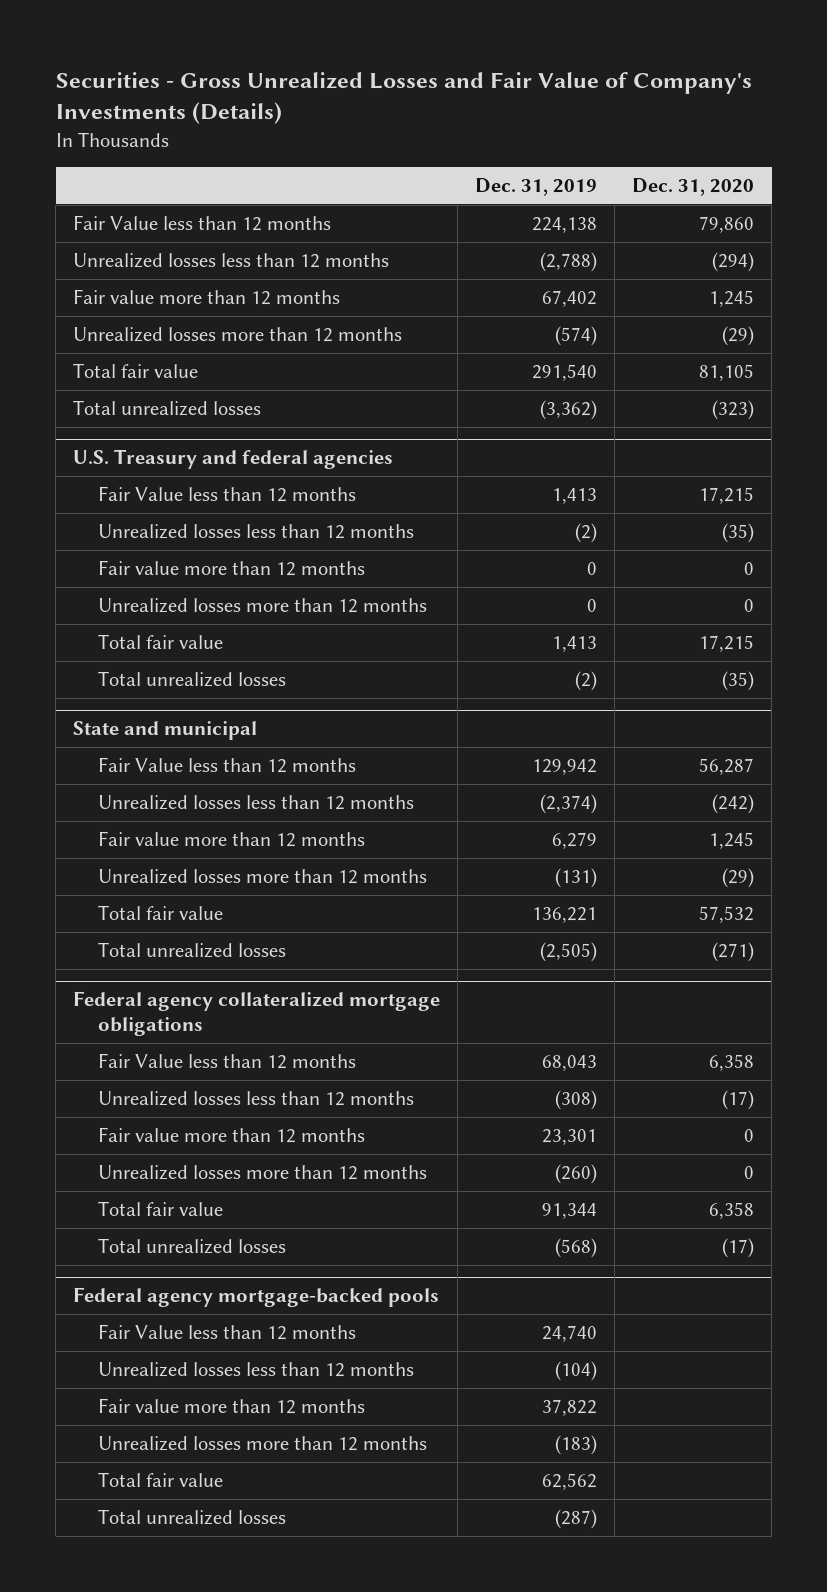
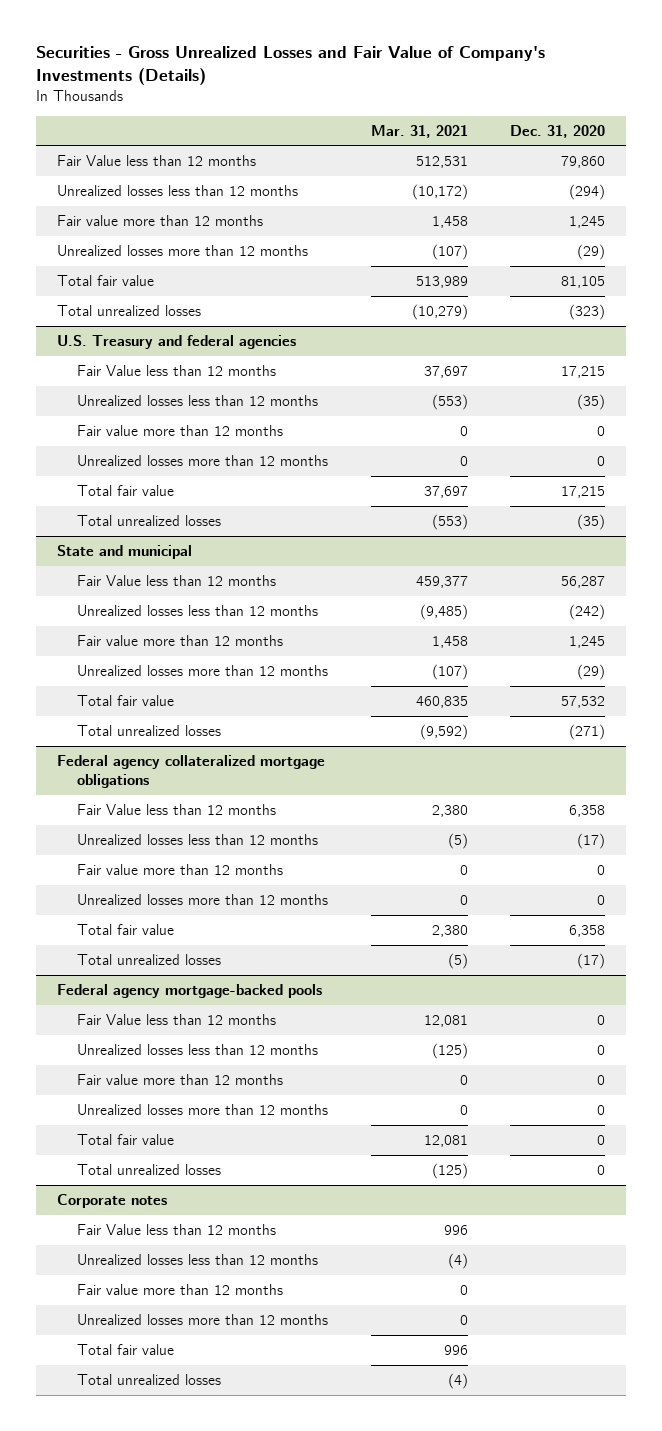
- | Dec. 31, 2019 | Dec. 31, 2020
+ | Mar. 31, 2021 | Dec. 31, 2020
@ Federal agency mortgage-backed pools
+ Fair Value less than 12 months | 12,081 | 0
+ Unrealized losses less than 12 months | (125) | 0
+ Fair value more than 12 months | 0 | 0
+ Unrealized losses more than 12 months | 0 | 0
+ Total fair value | 12,081 | 0
+ Total unrealized losses | (125) | 0
+ Corporate notes

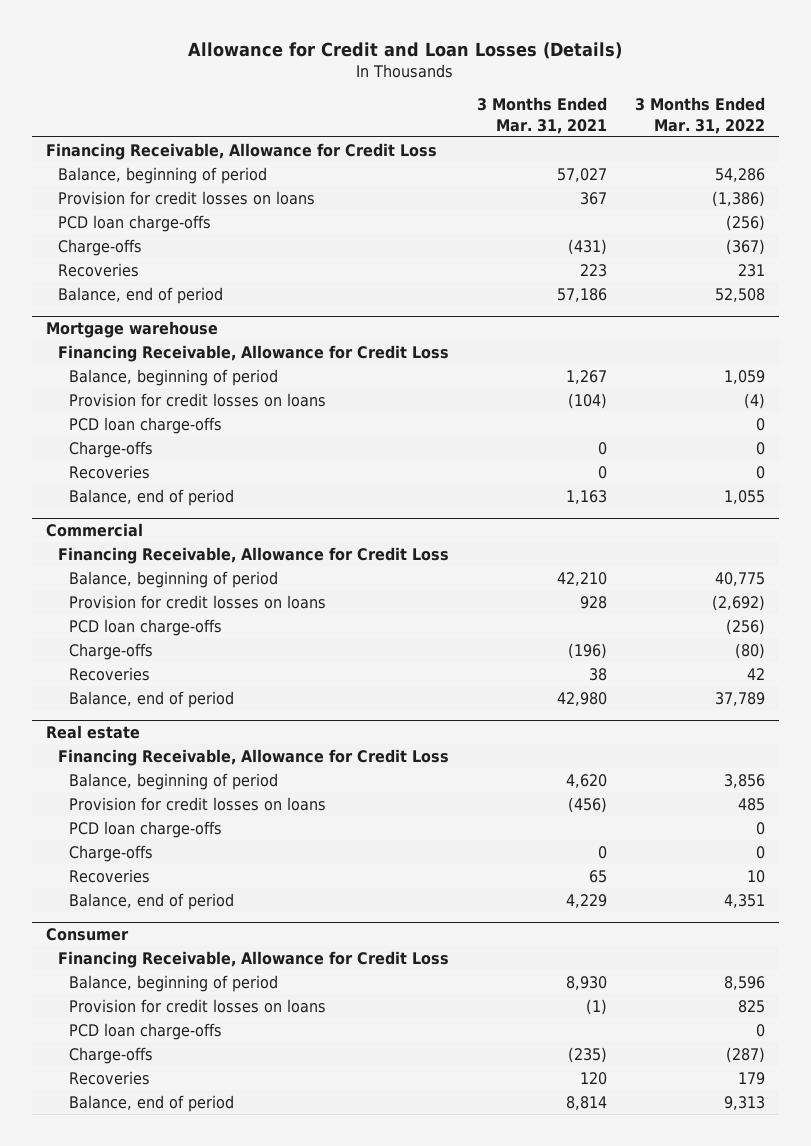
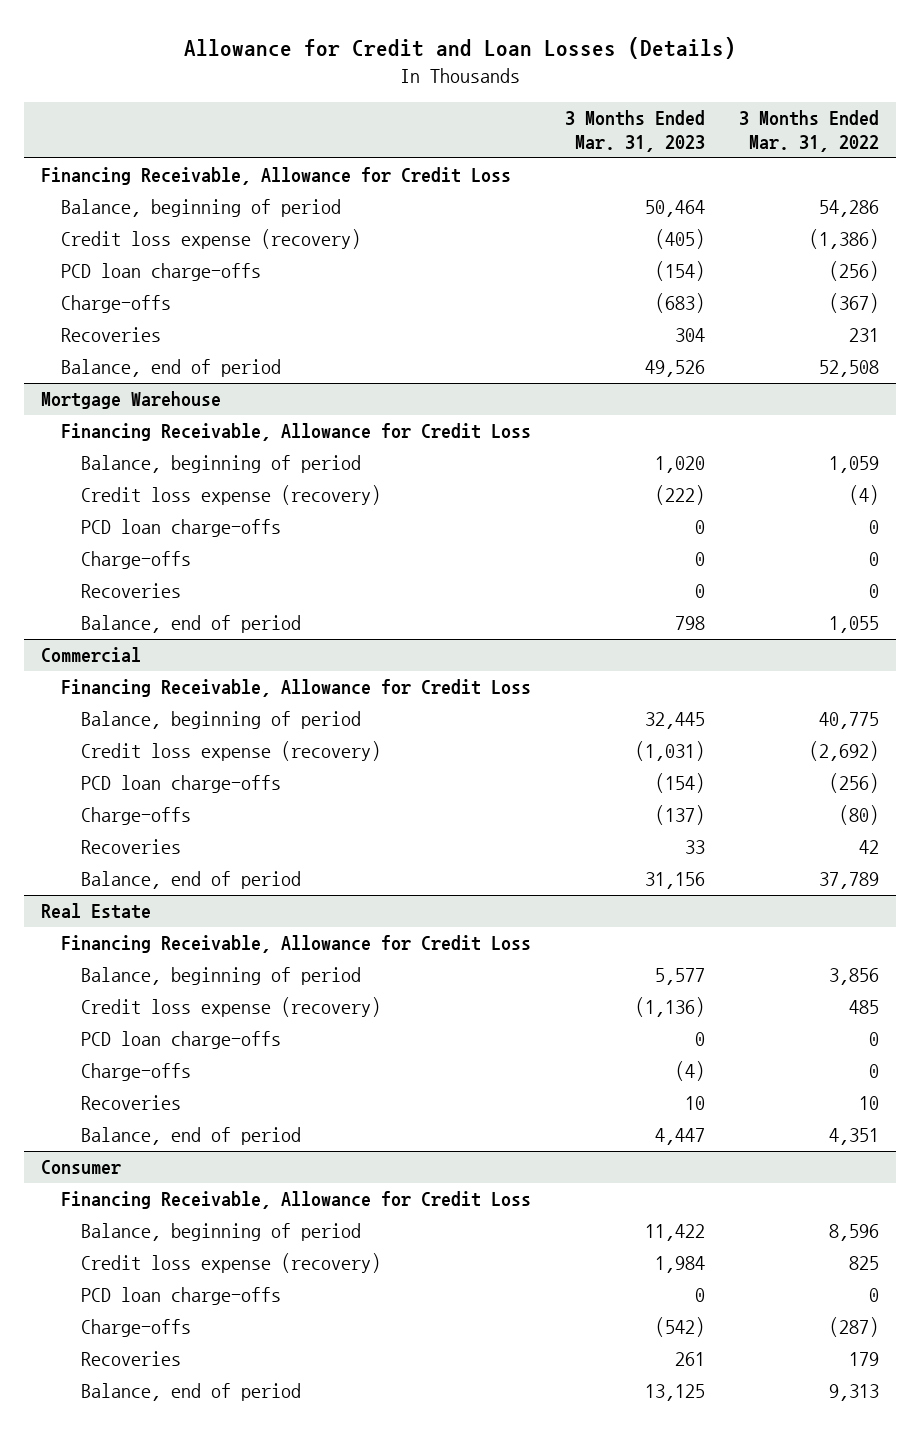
- | 3 Months Ended Mar. 31, 2021 | 3 Months Ended Mar. 31, 2022
+ | 3 Months Ended Mar. 31, 2023 | 3 Months Ended Mar. 31, 2022
- Provision for credit losses on loans | 367 | (1,386)
+ Credit loss expense (recovery) | (405) | (1,386)
- Mortgage warehouse
+ Mortgage Warehouse
- Provision for credit losses on loans | (104) | (4)
+ Credit loss expense (recovery) | (222) | (4)
@ Commercial
- Provision for credit losses on loans | 928 | (2,692)
+ Credit loss expense (recovery) | (1,031) | (2,692)
- Real estate
+ Real Estate
- Provision for credit losses on loans | (456) | 485
+ Credit loss expense (recovery) | (1,136) | 485
@ Consumer
- Provision for credit losses on loans | (1) | 825
+ Credit loss expense (recovery) | 1,984 | 825

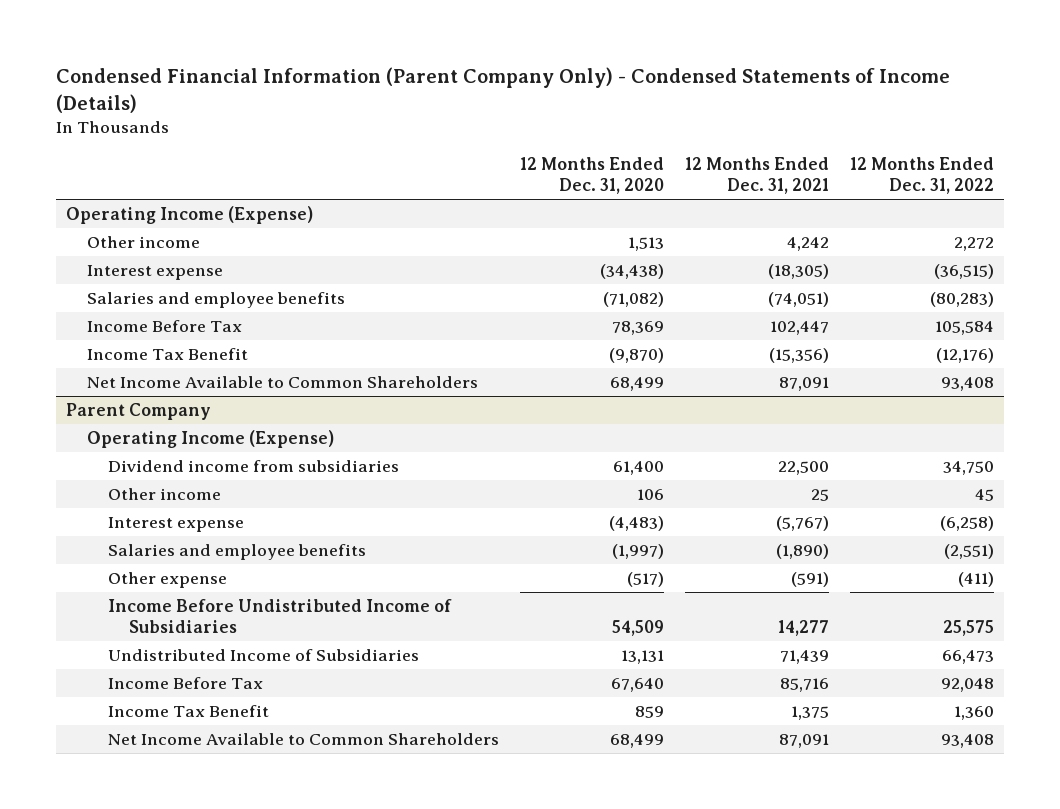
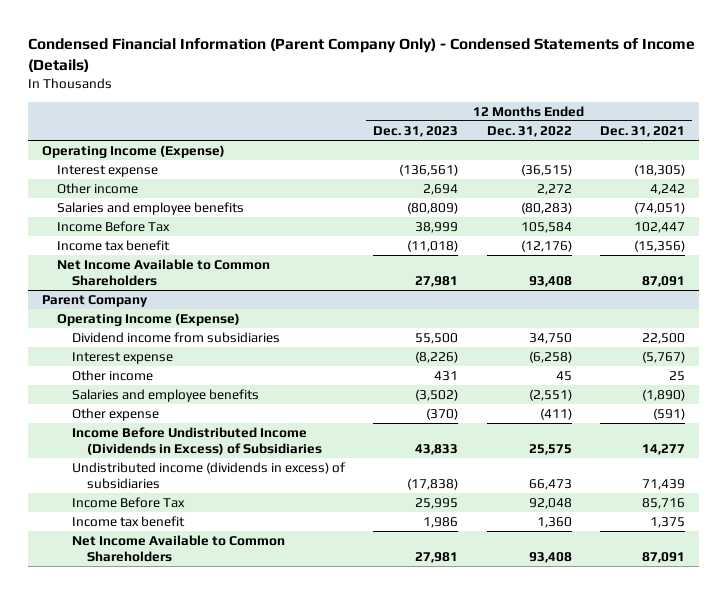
- | 12 Months Ended Dec. 31, 2020 | 12 Months Ended Dec. 31, 2021 | 12 Months Ended Dec. 31, 2022
+ | 12 Months Ended Dec. 31, 2023 | 12 Months Ended Dec. 31, 2022 | 12 Months Ended Dec. 31, 2021
moved down: Other income | 2,694 | 2,272 | 4,242
- Income Tax Benefit | (9,870) | (15,356) | (12,176)
+ Income tax benefit | (11,018) | (12,176) | (15,356)
@ Parent Company
moved down: Other income | 431 | 45 | 25
- Income Before Undistributed Income of Subsidiaries | 54,509 | 14,277 | 25,575
- Undistributed Income of Subsidiaries | 13,131 | 71,439 | 66,473
+ Income Before Undistributed Income (Dividends in Excess) of Subsidiaries | 43,833 | 25,575 | 14,277
+ Undistributed income (dividends in excess) of subsidiaries | (17,838) | 66,473 | 71,439
- Income Tax Benefit | 859 | 1,375 | 1,360
+ Income tax benefit | 1,986 | 1,360 | 1,375

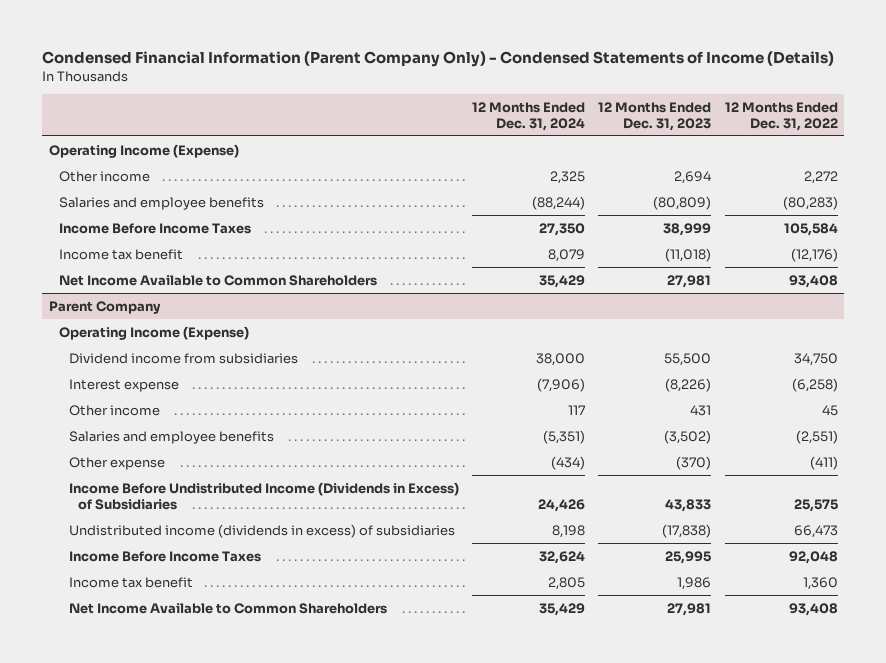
- | 12 Months Ended Dec. 31, 2023 | 12 Months Ended Dec. 31, 2022 | 12 Months Ended Dec. 31, 2021
+ | 12 Months Ended Dec. 31, 2024 | 12 Months Ended Dec. 31, 2023 | 12 Months Ended Dec. 31, 2022
- Interest expense | (136,561) | (36,515) | (18,305)
- Income Before Tax | 38,999 | 105,584 | 102,447
+ Income Before Income Taxes | 27,350 | 38,999 | 105,584
@ Parent Company
- Income Before Tax | 25,995 | 92,048 | 85,716
+ Income Before Income Taxes | 32,624 | 25,995 | 92,048

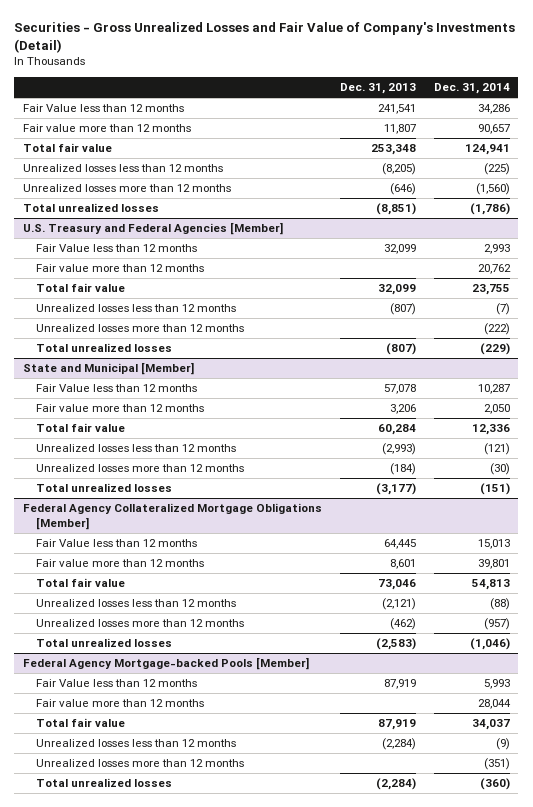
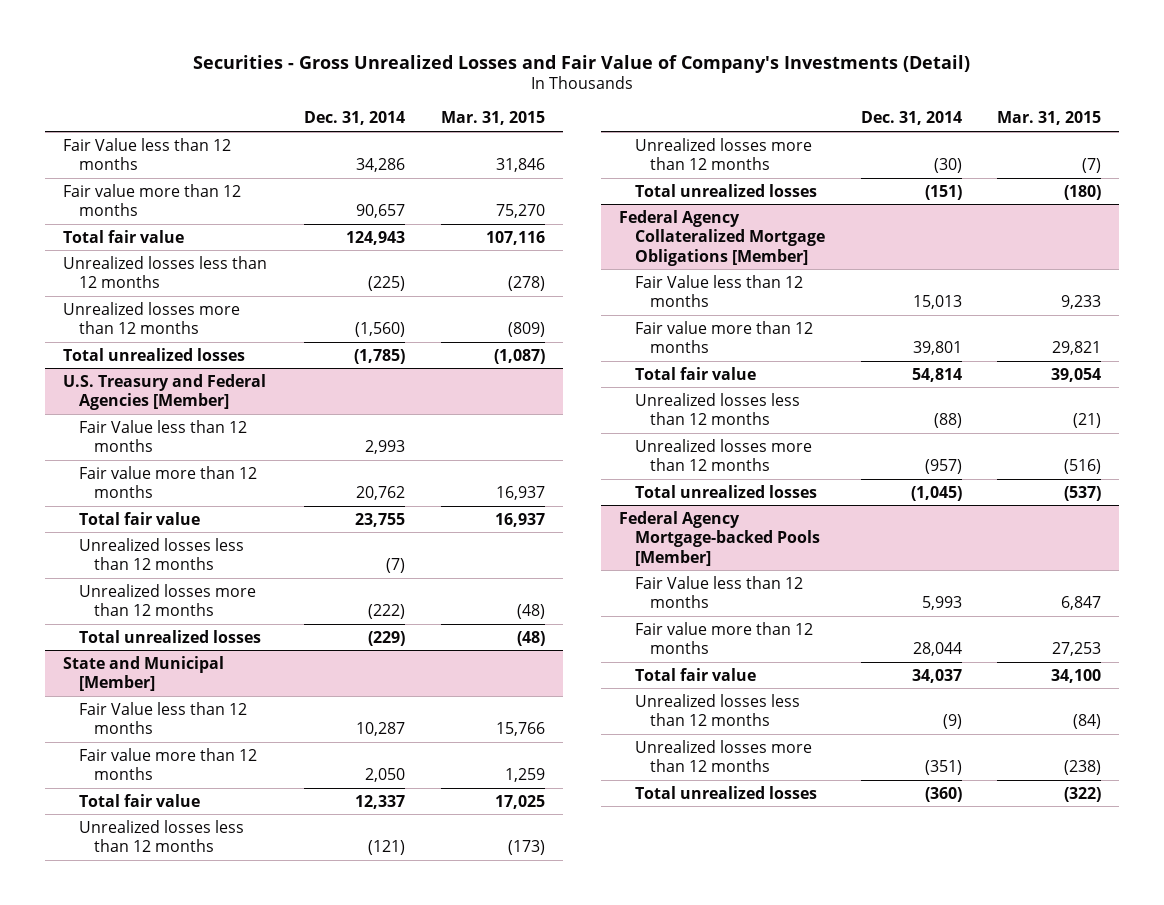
- | Dec. 31, 2013 | Dec. 31, 2014
+ | Dec. 31, 2014 | Mar. 31, 2015
- Total fair value | 253,348 | 124,941
+ Total fair value | 124,943 | 107,116
- Total unrealized losses | (8,851) | (1,786)
+ Total unrealized losses | (1,785) | (1,087)
@ State and Municipal [Member]
- Total fair value | 60,284 | 12,336
+ Total fair value | 12,337 | 17,025
@ Federal Agency Collateralized Mortgage Obligations [Member]
- Total fair value | 73,046 | 54,813
+ Total fair value | 54,814 | 39,054
- Total unrealized losses | (2,583) | (1,046)
+ Total unrealized losses | (1,045) | (537)

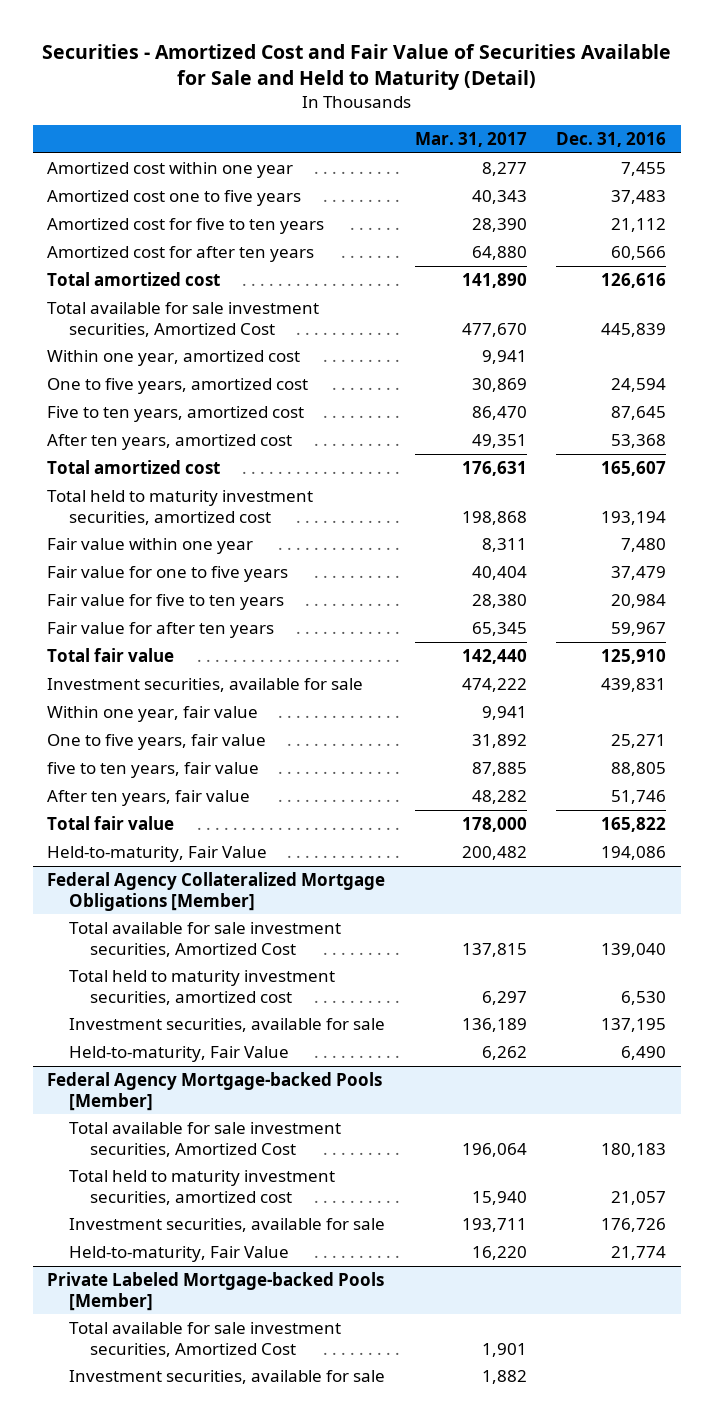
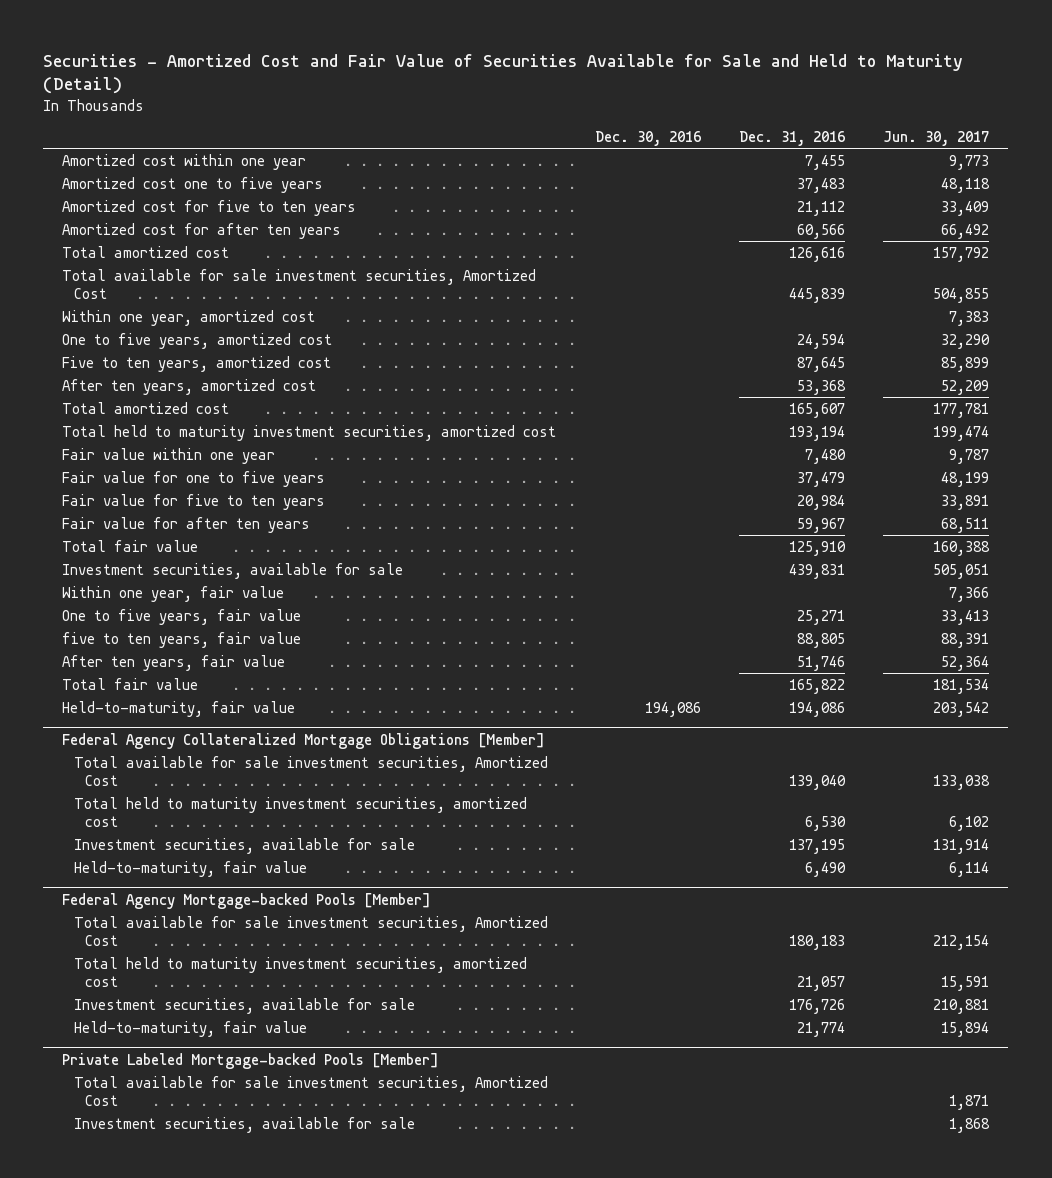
- | Mar. 31, 2017 | Dec. 31, 2016
+ | Dec. 30, 2016 | Dec. 31, 2016 | Jun. 30, 2017
- Held-to-maturity, Fair Value | 200,482 | 194,086
+ Held-to-maturity, fair value | 194,086 | 194,086 | 203,542
@ Federal Agency Collateralized Mortgage Obligations [Member]
- Held-to-maturity, Fair Value | 6,262 | 6,490
+ Held-to-maturity, fair value | | 6,490 | 6,114
@ Federal Agency Mortgage-backed Pools [Member]
- Held-to-maturity, Fair Value | 16,220 | 21,774
+ Held-to-maturity, fair value | | 21,774 | 15,894

